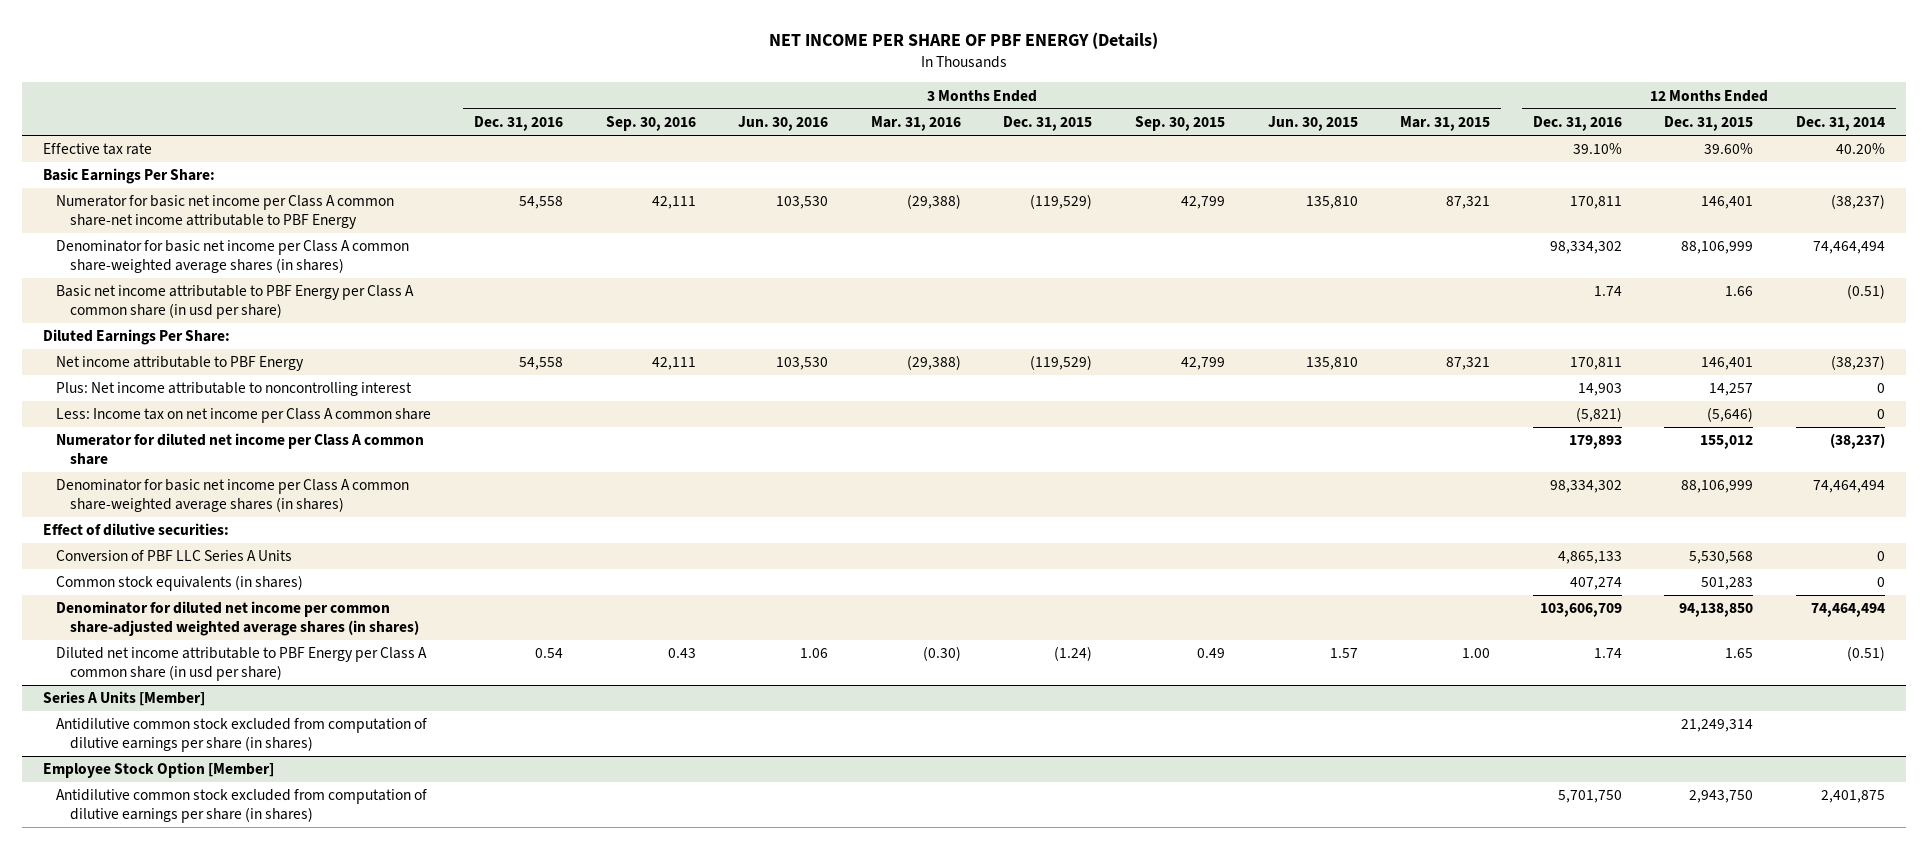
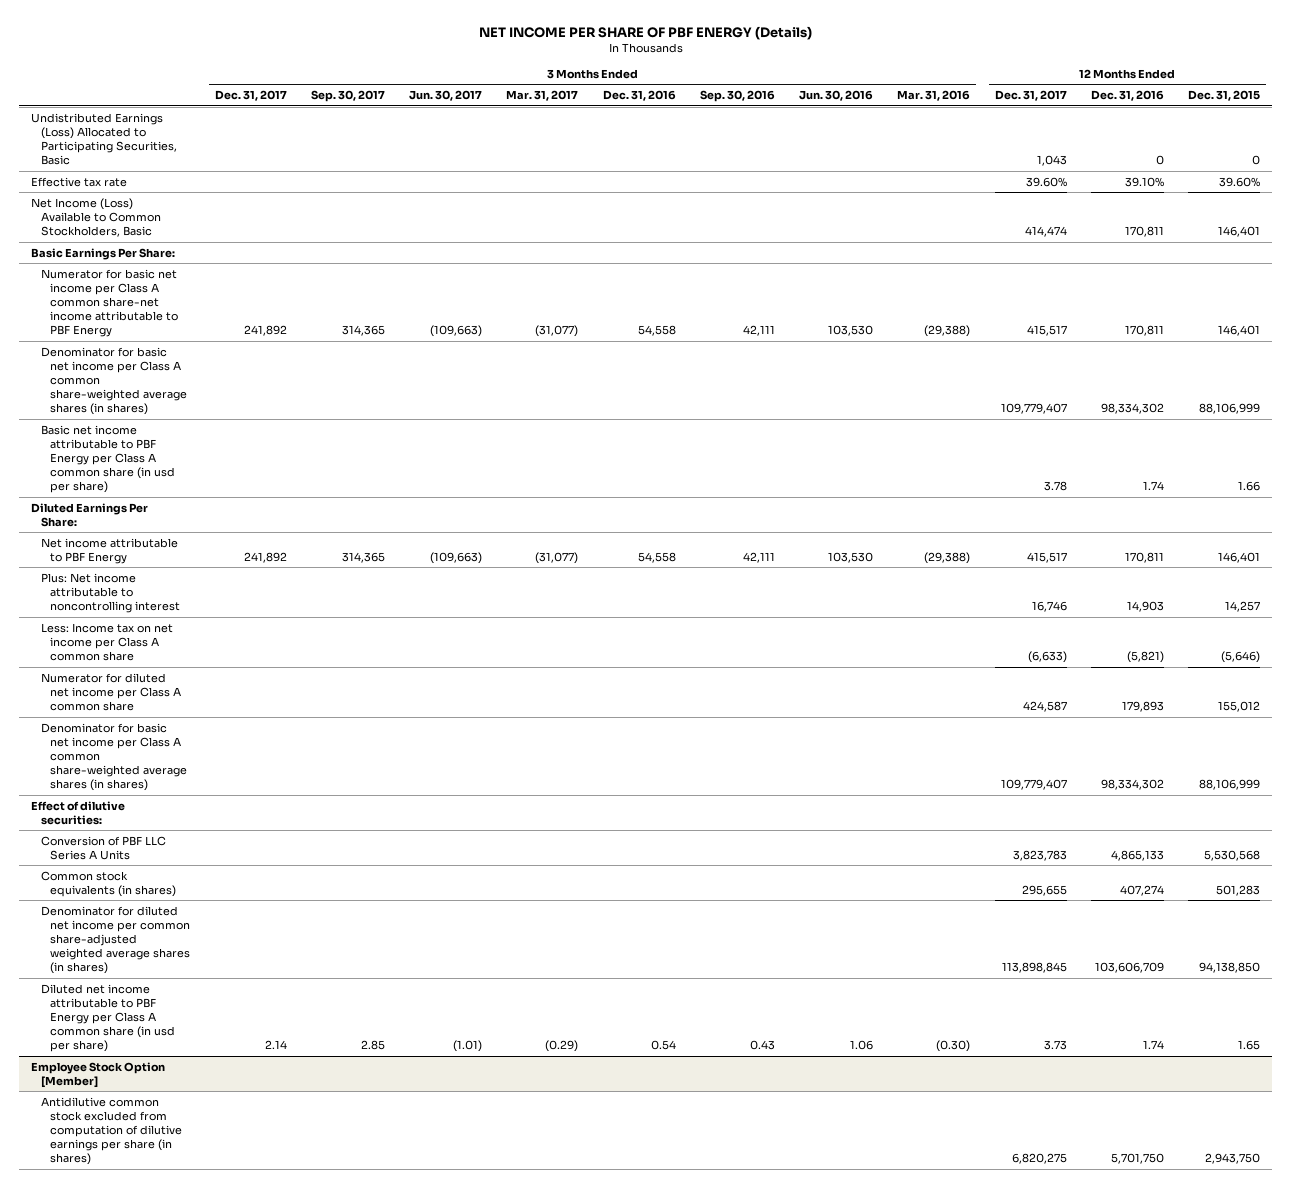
- | 3 Months Ended Dec. 31, 2016 | 3 Months Ended Sep. 30, 2016 | 3 Months Ended Jun. 30, 2016 | 3 Months Ended Mar. 31, 2016 | 3 Months Ended Dec. 31, 2015 | 3 Months Ended Sep. 30, 2015 | 3 Months Ended Jun. 30, 2015 | 3 Months Ended Mar. 31, 2015 | 12 Months Ended Dec. 31, 2016 | 12 Months Ended Dec. 31, 2015 | 12 Months Ended Dec. 31, 2014
+ | 3 Months Ended Dec. 31, 2017 | 3 Months Ended Sep. 30, 2017 | 3 Months Ended Jun. 30, 2017 | 3 Months Ended Mar. 31, 2017 | 3 Months Ended Dec. 31, 2016 | 3 Months Ended Sep. 30, 2016 | 3 Months Ended Jun. 30, 2016 | 3 Months Ended Mar. 31, 2016 | 12 Months Ended Dec. 31, 2017 | 12 Months Ended Dec. 31, 2016 | 12 Months Ended Dec. 31, 2015
+ Undistributed Earnings (Loss) Allocated to Participating Securities, Basic | | | | | | | | | 1,043 | 0 | 0
+ Net Income (Loss) Available to Common Stockholders, Basic | | | | | | | | | 414,474 | 170,811 | 146,401
- Series A Units [Member]
- Antidilutive common stock excluded from computation of dilutive earnings per share (in shares) | | | | | | | | | | 21,249,314 |

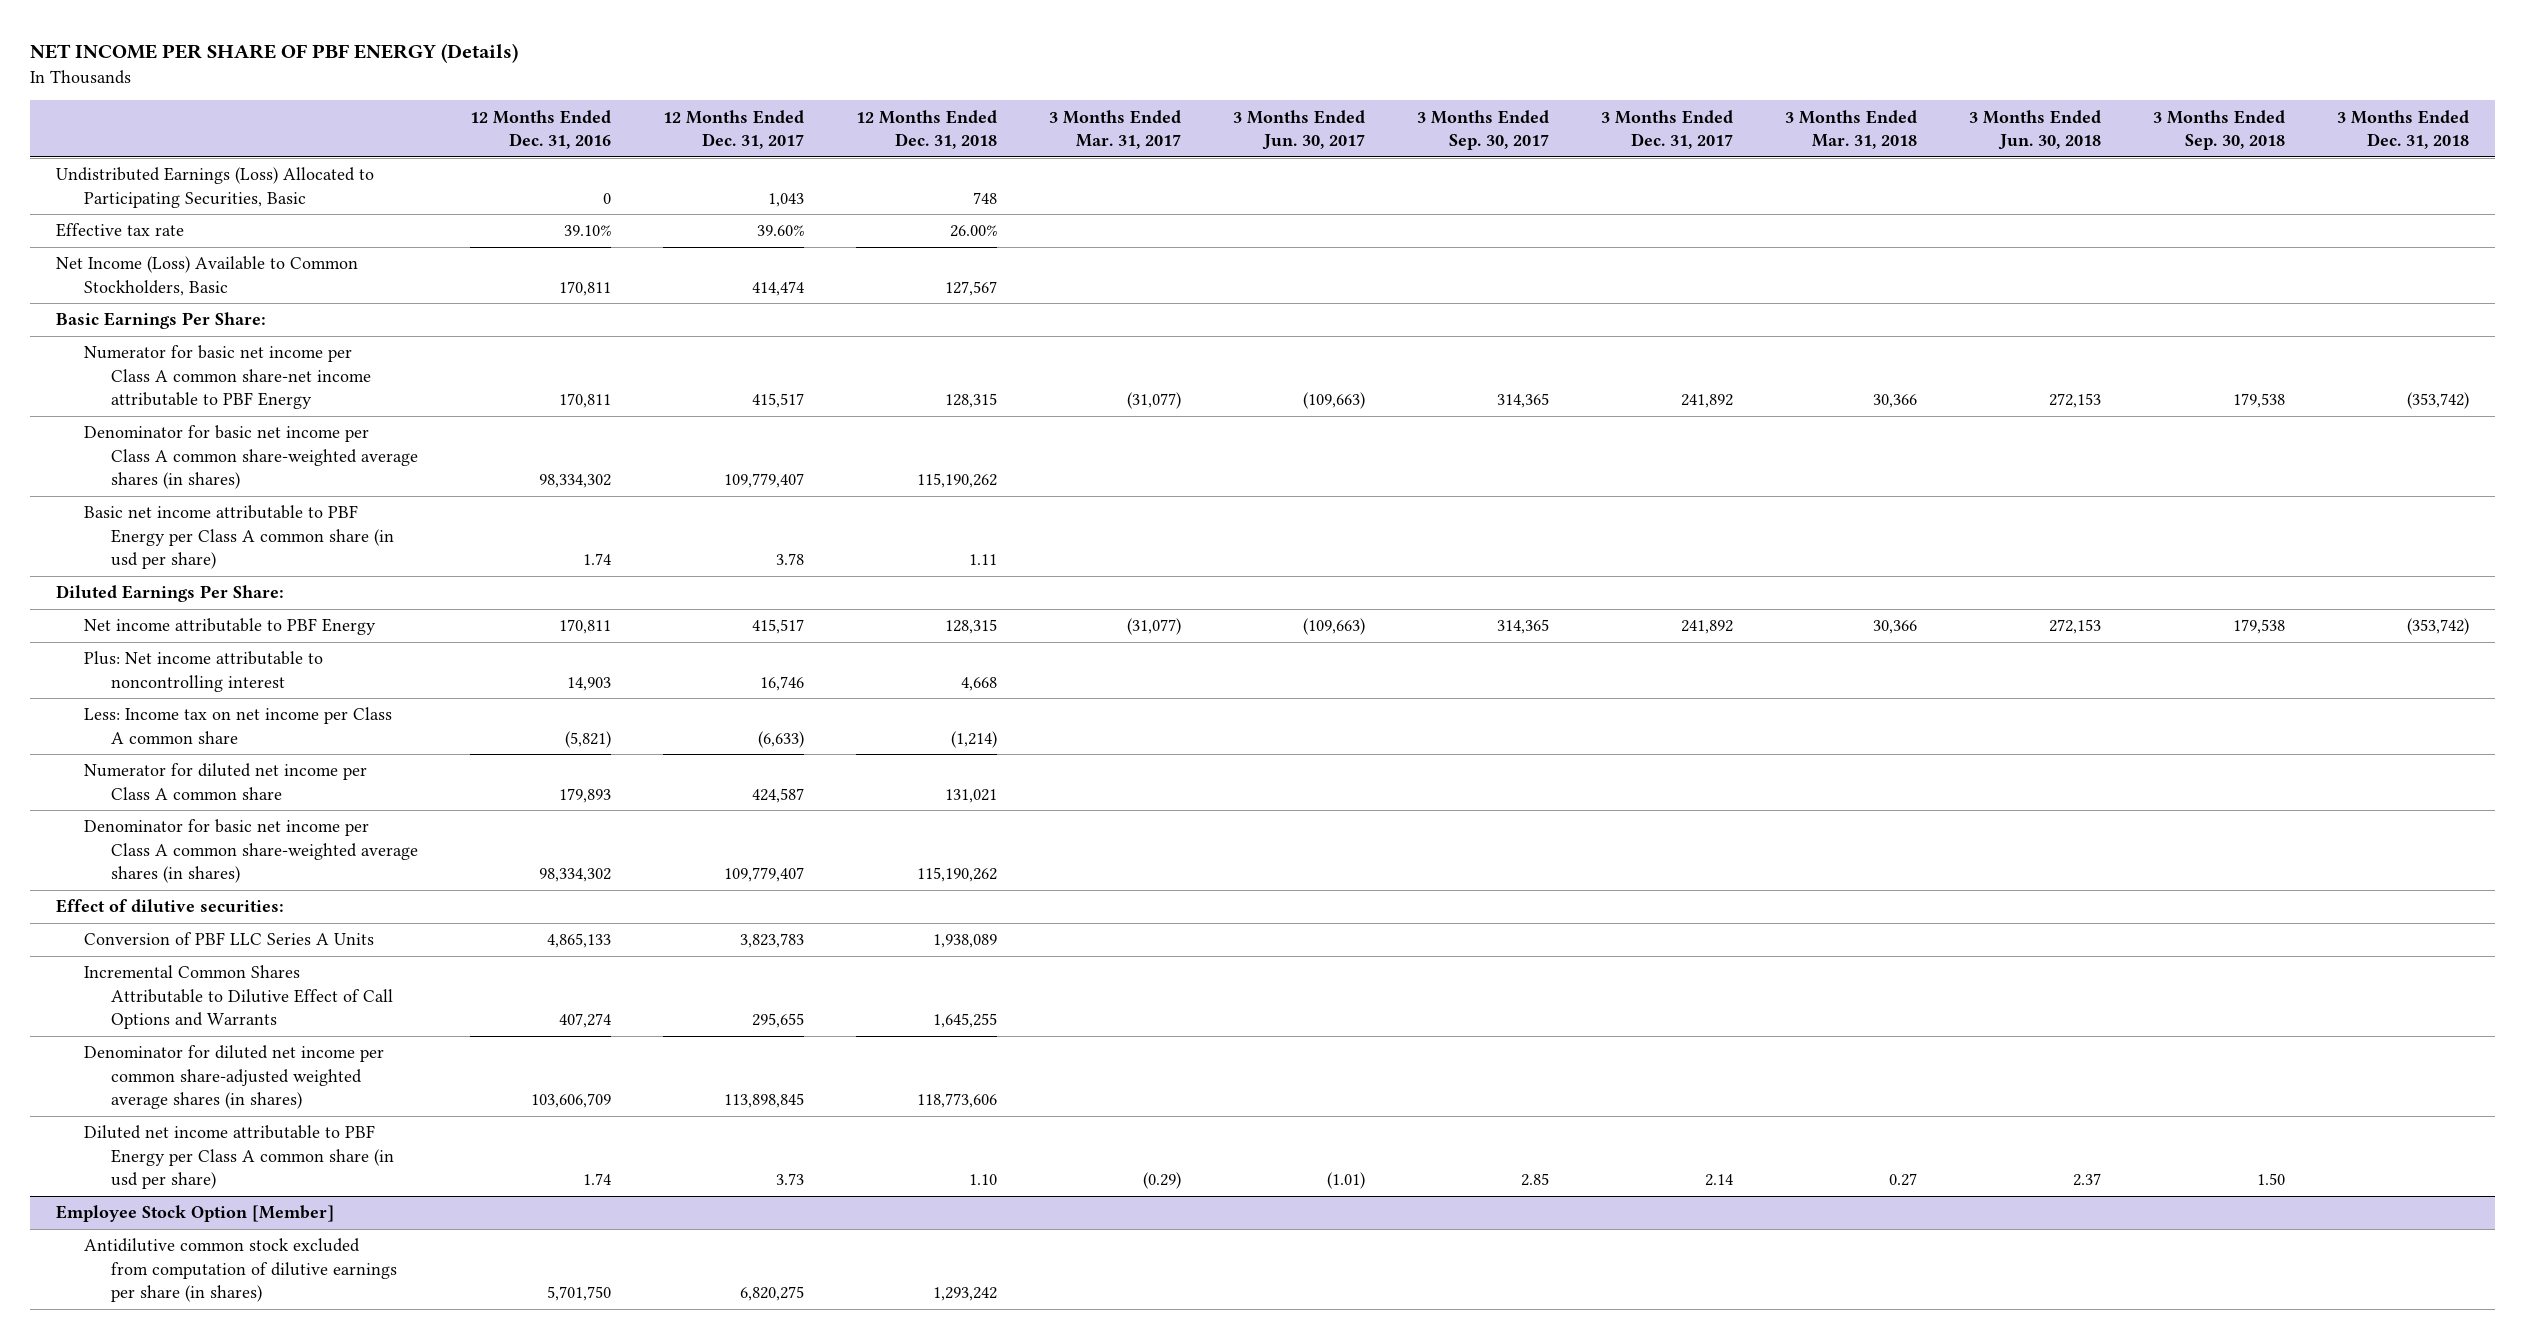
- | 3 Months Ended Dec. 31, 2017 | 3 Months Ended Sep. 30, 2017 | 3 Months Ended Jun. 30, 2017 | 3 Months Ended Mar. 31, 2017 | 3 Months Ended Dec. 31, 2016 | 3 Months Ended Sep. 30, 2016 | 3 Months Ended Jun. 30, 2016 | 3 Months Ended Mar. 31, 2016 | 12 Months Ended Dec. 31, 2017 | 12 Months Ended Dec. 31, 2016 | 12 Months Ended Dec. 31, 2015
+ | 12 Months Ended Dec. 31, 2016 | 12 Months Ended Dec. 31, 2017 | 12 Months Ended Dec. 31, 2018 | 3 Months Ended Mar. 31, 2017 | 3 Months Ended Jun. 30, 2017 | 3 Months Ended Sep. 30, 2017 | 3 Months Ended Dec. 31, 2017 | 3 Months Ended Mar. 31, 2018 | 3 Months Ended Jun. 30, 2018 | 3 Months Ended Sep. 30, 2018 | 3 Months Ended Dec. 31, 2018
- Common stock equivalents (in shares) | | | | | | | | | 295,655 | 407,274 | 501,283
+ Incremental Common Shares Attributable to Dilutive Effect of Call Options and Warrants | 407,274 | 295,655 | 1,645,255 | | | | | | | |

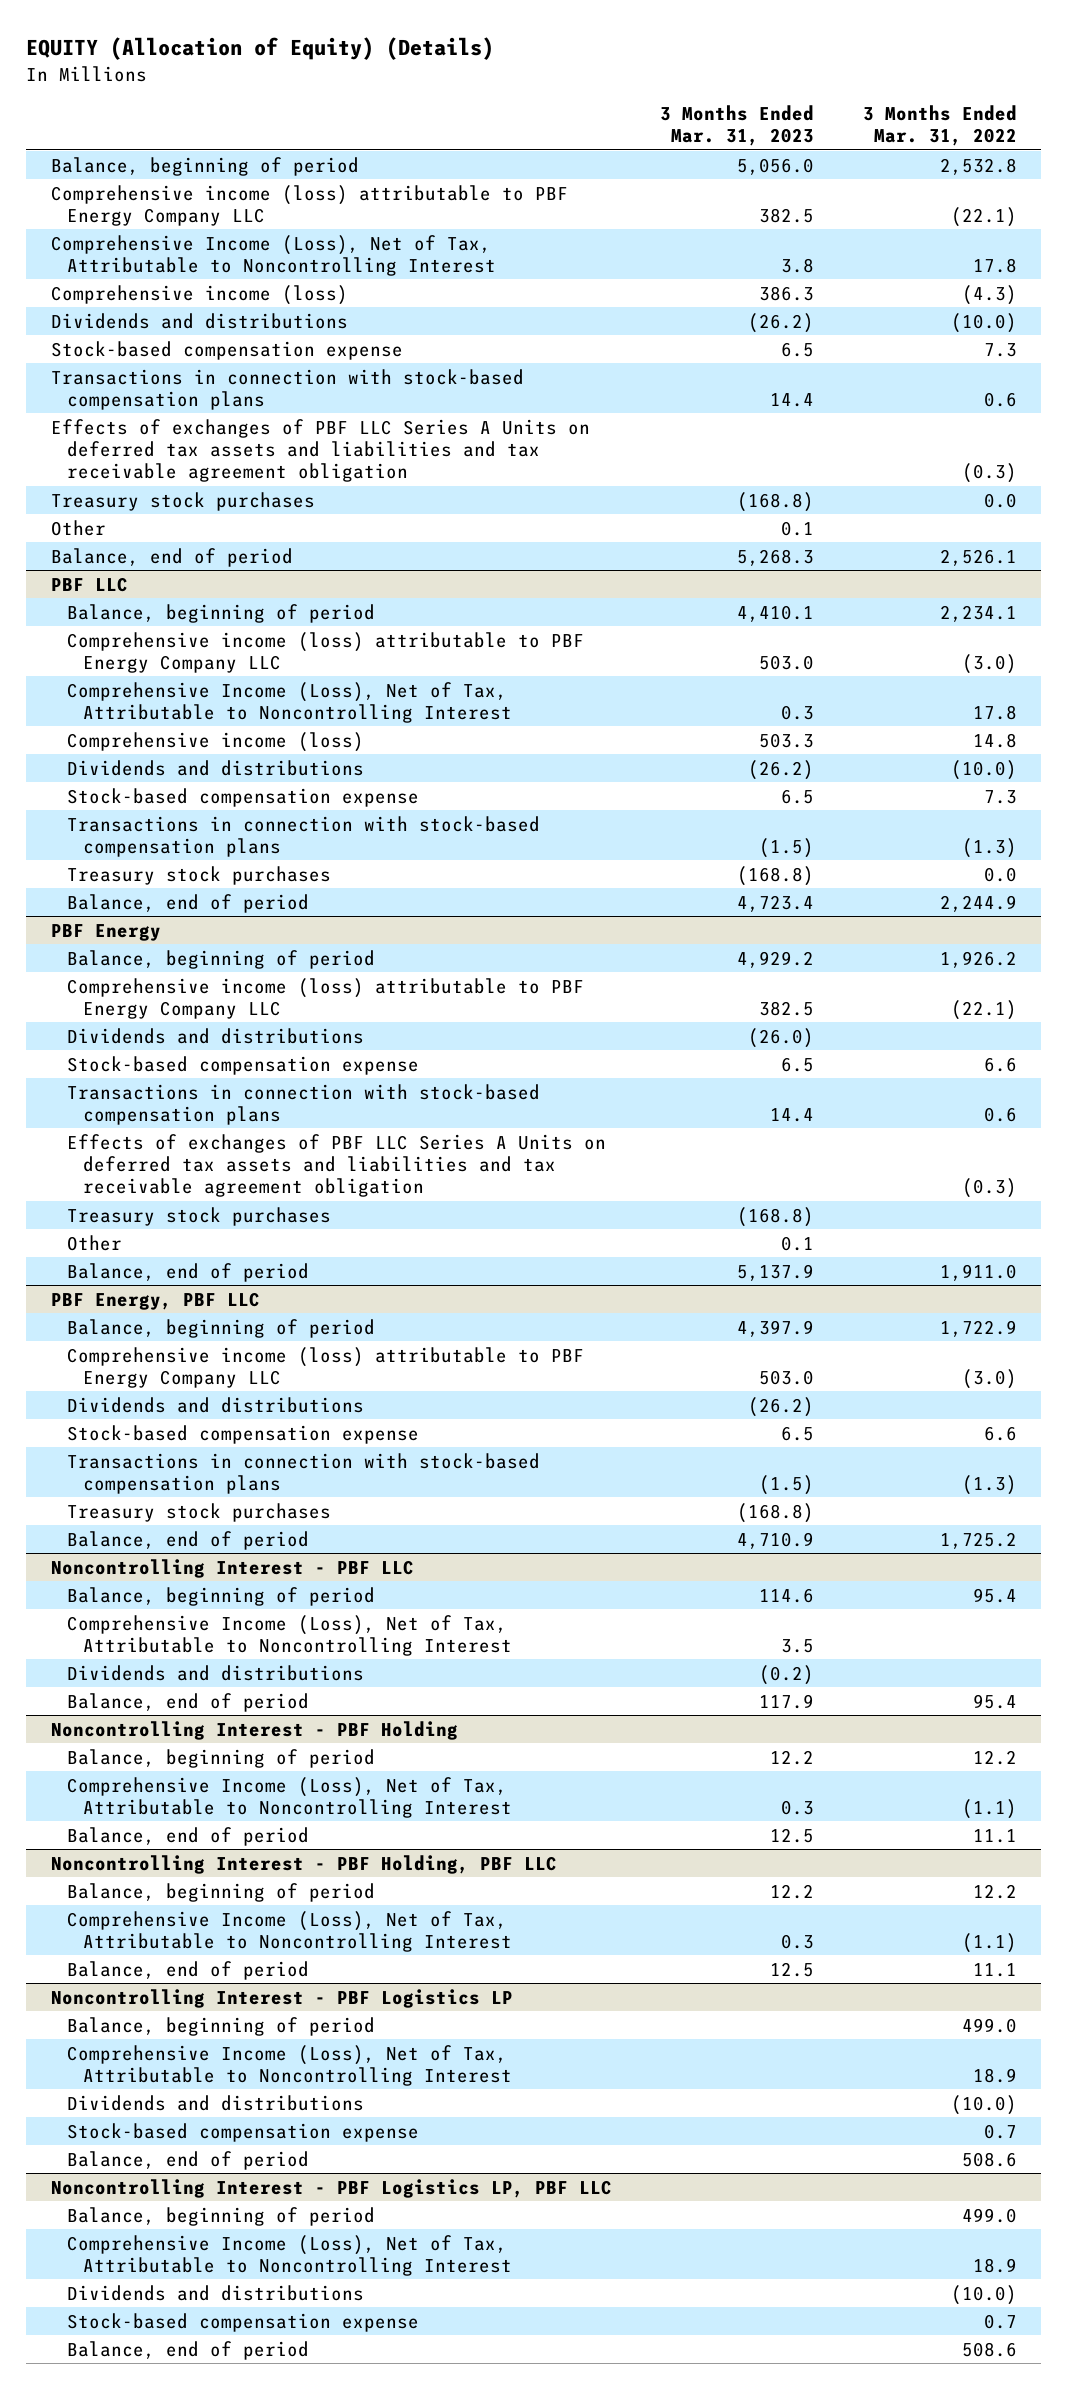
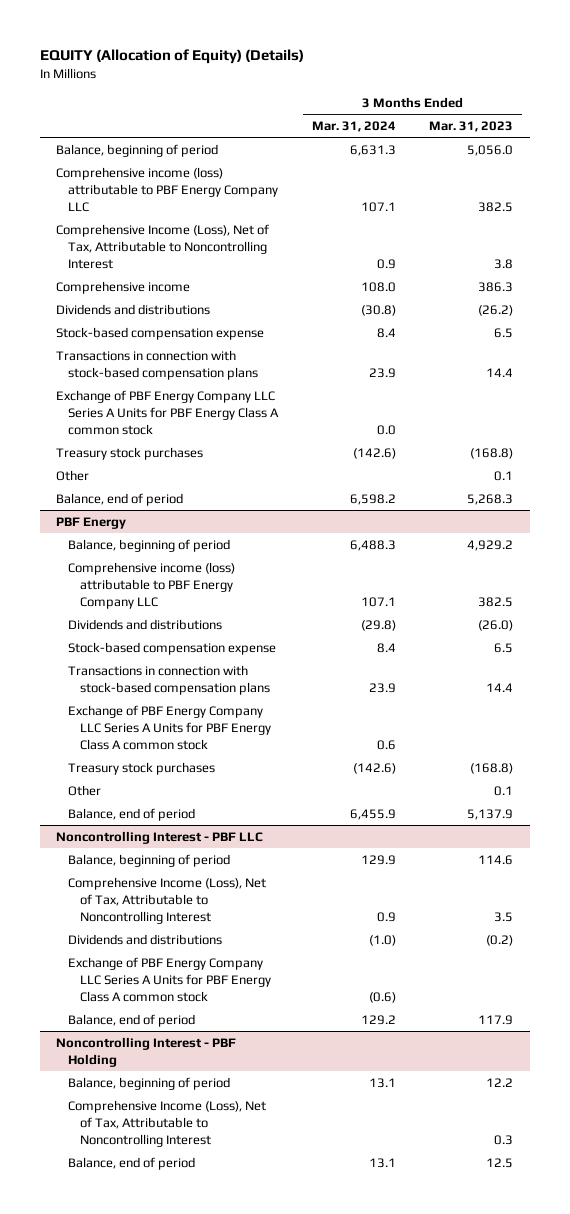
- | 3 Months Ended Mar. 31, 2023 | 3 Months Ended Mar. 31, 2022
+ | 3 Months Ended Mar. 31, 2024 | 3 Months Ended Mar. 31, 2023
- Comprehensive income (loss) | 386.3 | (4.3)
+ Comprehensive income | 108.0 | 386.3
- Effects of exchanges of PBF LLC Series A Units on deferred tax assets and liabilities and tax receivable agreement obligation | | (0.3)
+ Exchange of PBF Energy Company LLC Series A Units for PBF Energy Class A common stock | 0.0 |
- PBF LLC
- Balance, beginning of period | 4,410.1 | 2,234.1
- Comprehensive income (loss) attributable to PBF Energy Company LLC | 503.0 | (3.0)
- Comprehensive Income (Loss), Net of Tax, Attributable to Noncontrolling Interest | 0.3 | 17.8
- Comprehensive income (loss) | 503.3 | 14.8
- Dividends and distributions | (26.2) | (10.0)
- Stock-based compensation expense | 6.5 | 7.3
- Transactions in connection with stock-based compensation plans | (1.5) | (1.3)
- Treasury stock purchases | (168.8) | 0.0
- Balance, end of period | 4,723.4 | 2,244.9
@ PBF Energy
- Effects of exchanges of PBF LLC Series A Units on deferred tax assets and liabilities and tax receivable agreement obligation | | (0.3)
+ Exchange of PBF Energy Company LLC Series A Units for PBF Energy Class A common stock | 0.6 |
- PBF Energy, PBF LLC
- Balance, beginning of period | 4,397.9 | 1,722.9
- Comprehensive income (loss) attributable to PBF Energy Company LLC | 503.0 | (3.0)
- Dividends and distributions | (26.2) |
- Stock-based compensation expense | 6.5 | 6.6
- Transactions in connection with stock-based compensation plans | (1.5) | (1.3)
- Treasury stock purchases | (168.8) |
- Balance, end of period | 4,710.9 | 1,725.2
@ Noncontrolling Interest - PBF LLC
+ Exchange of PBF Energy Company LLC Series A Units for PBF Energy Class A common stock | (0.6) |
- Noncontrolling Interest - PBF Holding, PBF LLC
- Balance, beginning of period | 12.2 | 12.2
- Comprehensive Income (Loss), Net of Tax, Attributable to Noncontrolling Interest | 0.3 | (1.1)
- Balance, end of period | 12.5 | 11.1
- Noncontrolling Interest - PBF Logistics LP
- Balance, beginning of period | | 499.0
- Comprehensive Income (Loss), Net of Tax, Attributable to Noncontrolling Interest | | 18.9
- Dividends and distributions | | (10.0)
- Stock-based compensation expense | | 0.7
- Balance, end of period | | 508.6
- Noncontrolling Interest - PBF Logistics LP, PBF LLC
- Balance, beginning of period | | 499.0
- Comprehensive Income (Loss), Net of Tax, Attributable to Noncontrolling Interest | | 18.9
- Dividends and distributions | | (10.0)
- Stock-based compensation expense | | 0.7
- Balance, end of period | | 508.6

